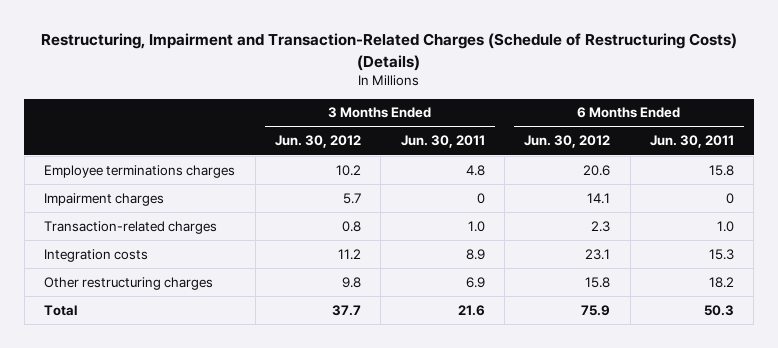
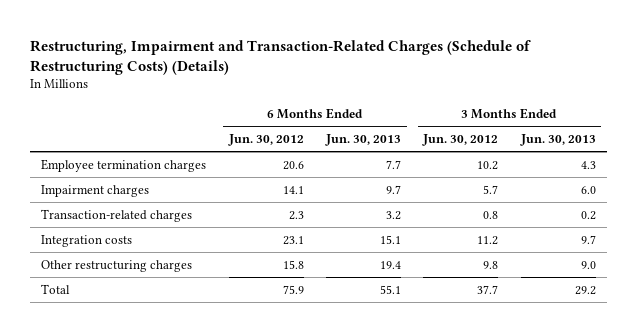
- | 3 Months Ended Jun. 30, 2012 | 3 Months Ended Jun. 30, 2011 | 6 Months Ended Jun. 30, 2012 | 6 Months Ended Jun. 30, 2011
+ | 6 Months Ended Jun. 30, 2012 | 6 Months Ended Jun. 30, 2013 | 3 Months Ended Jun. 30, 2012 | 3 Months Ended Jun. 30, 2013
- Employee terminations charges | 10.2 | 4.8 | 20.6 | 15.8
+ Employee termination charges | 20.6 | 7.7 | 10.2 | 4.3

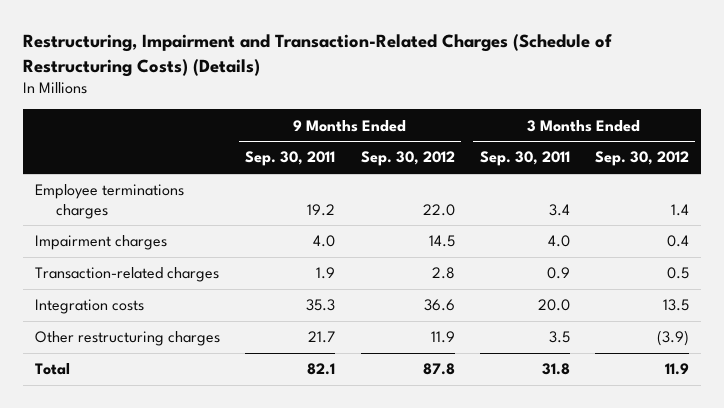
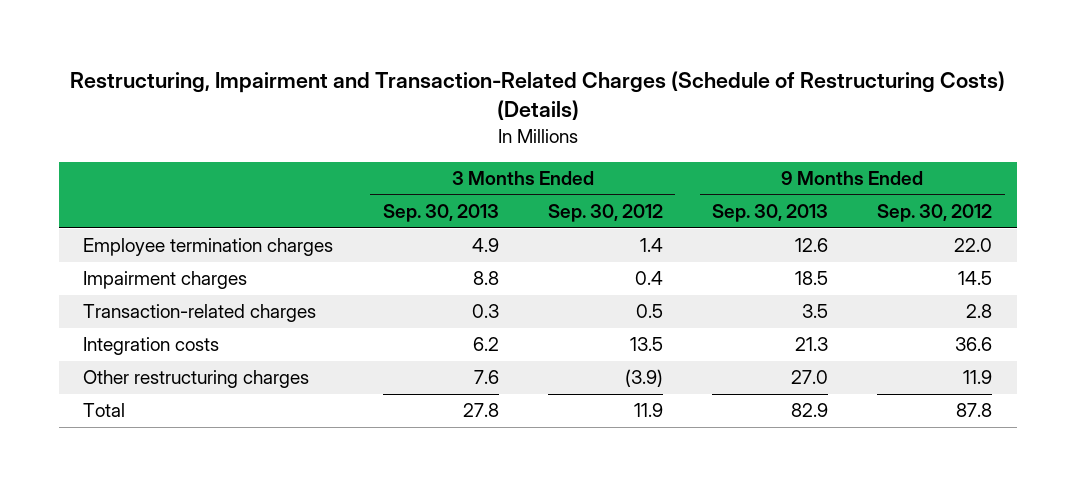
- | 9 Months Ended Sep. 30, 2011 | 9 Months Ended Sep. 30, 2012 | 3 Months Ended Sep. 30, 2011 | 3 Months Ended Sep. 30, 2012
+ | 3 Months Ended Sep. 30, 2013 | 3 Months Ended Sep. 30, 2012 | 9 Months Ended Sep. 30, 2013 | 9 Months Ended Sep. 30, 2012
- Employee terminations charges | 19.2 | 22.0 | 3.4 | 1.4
+ Employee termination charges | 4.9 | 1.4 | 12.6 | 22.0

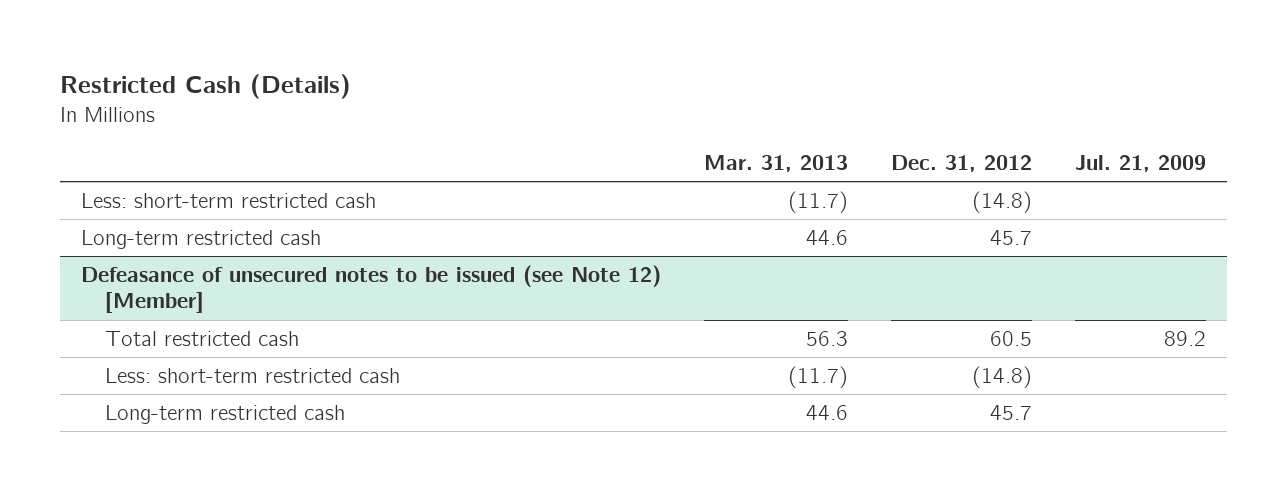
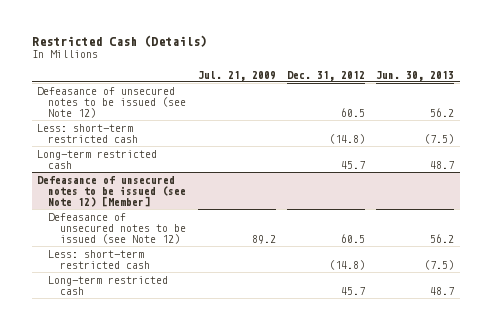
- | Mar. 31, 2013 | Dec. 31, 2012 | Jul. 21, 2009
+ | Jul. 21, 2009 | Dec. 31, 2012 | Jun. 30, 2013
+ Defeasance of unsecured notes to be issued (see Note 12) | | 60.5 | 56.2
@ Defeasance of unsecured notes to be issued (see Note 12) [Member]
- Total restricted cash | 56.3 | 60.5 | 89.2
+ Defeasance of unsecured notes to be issued (see Note 12) | 89.2 | 60.5 | 56.2

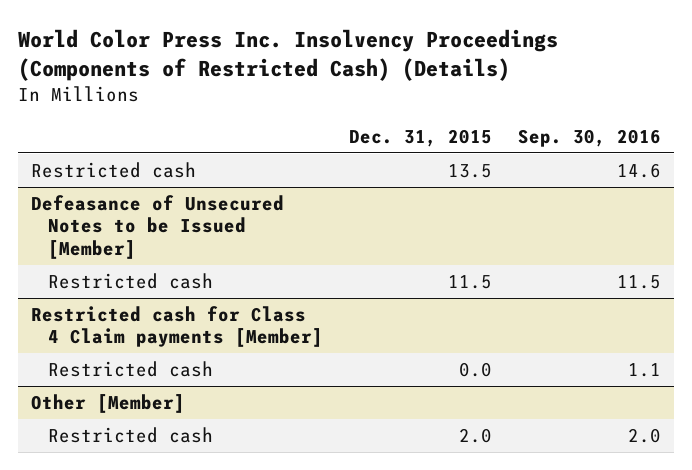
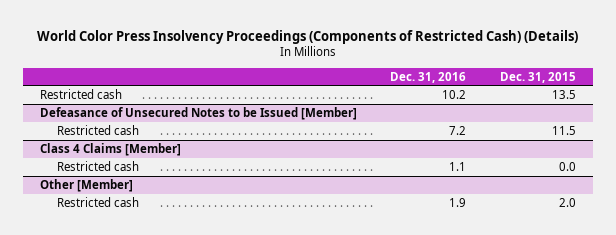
- World Color Press Inc. Insolvency Proceedings (Components of Restricted Cash) (Details)
+ World Color Press Insolvency Proceedings (Components of Restricted Cash) (Details)
- | Dec. 31, 2015 | Sep. 30, 2016
+ | Dec. 31, 2016 | Dec. 31, 2015
- Restricted cash for Class 4 Claim payments [Member]
+ Class 4 Claims [Member]

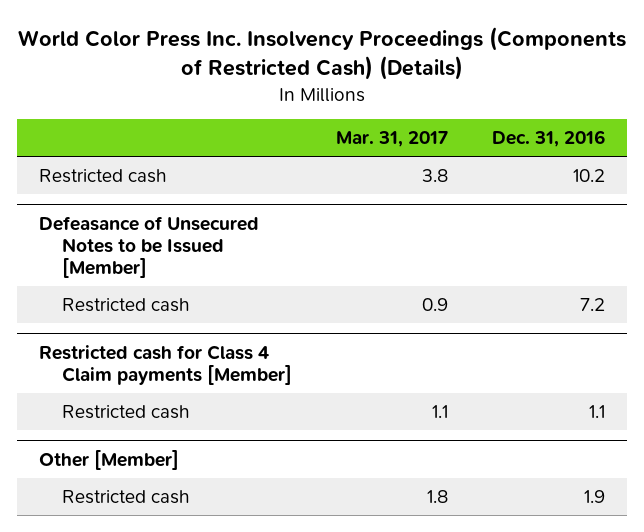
- World Color Press Insolvency Proceedings (Components of Restricted Cash) (Details)
+ World Color Press Inc. Insolvency Proceedings (Components of Restricted Cash) (Details)
- | Dec. 31, 2016 | Dec. 31, 2015
+ | Mar. 31, 2017 | Dec. 31, 2016
- Class 4 Claims [Member]
+ Restricted cash for Class 4 Claim payments [Member]

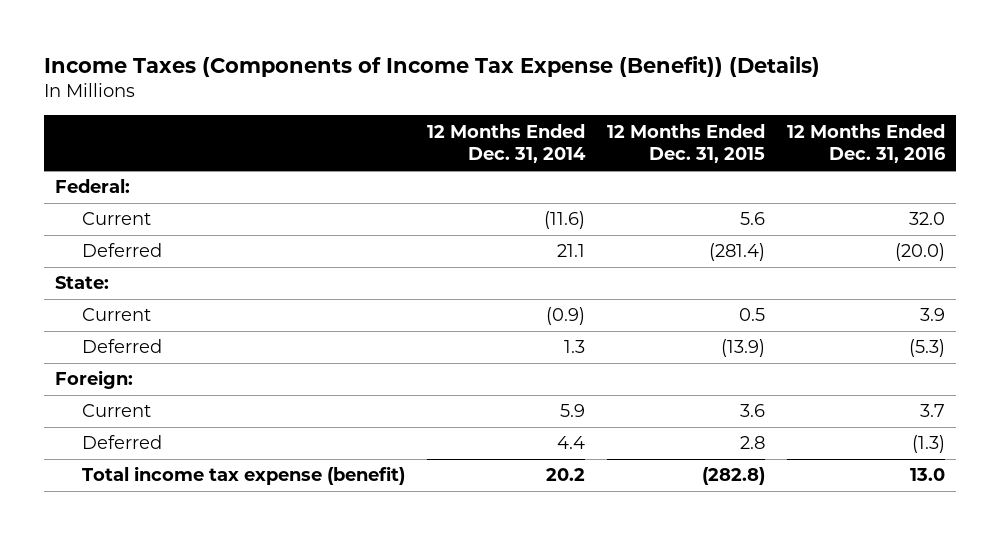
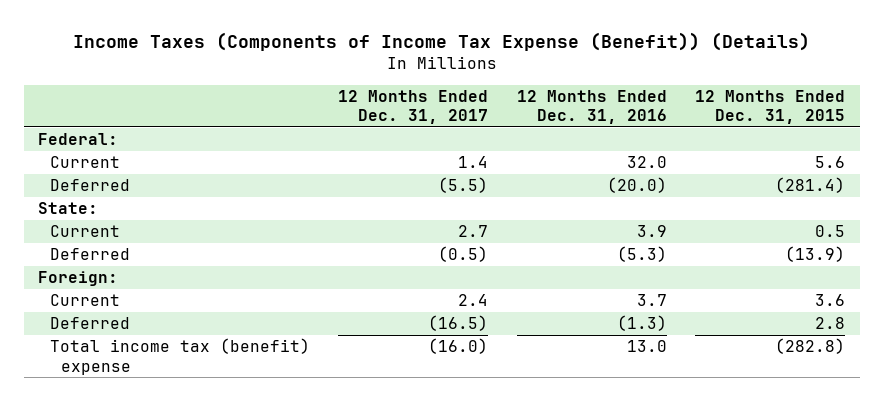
- | 12 Months Ended Dec. 31, 2014 | 12 Months Ended Dec. 31, 2015 | 12 Months Ended Dec. 31, 2016
+ | 12 Months Ended Dec. 31, 2017 | 12 Months Ended Dec. 31, 2016 | 12 Months Ended Dec. 31, 2015
- Total income tax expense (benefit) | 20.2 | (282.8) | 13.0
+ Total income tax (benefit) expense | (16.0) | 13.0 | (282.8)

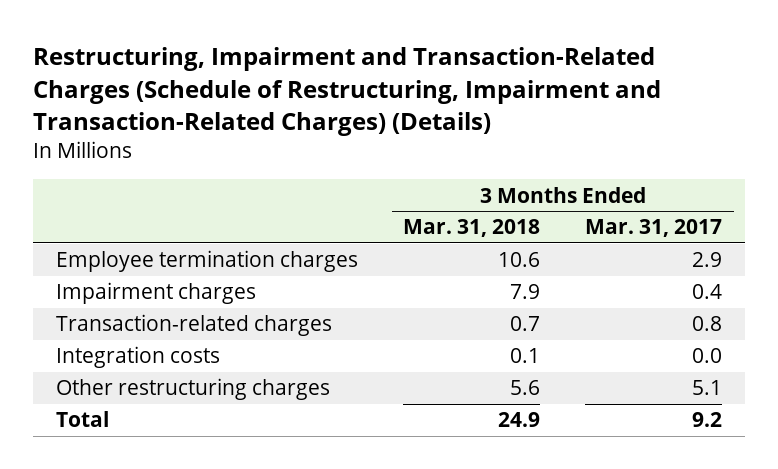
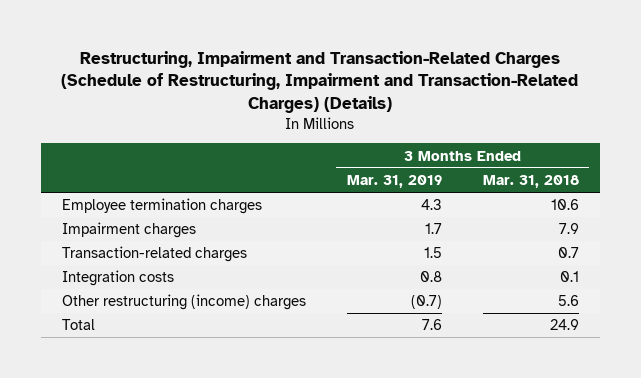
- | 3 Months Ended Mar. 31, 2018 | 3 Months Ended Mar. 31, 2017
+ | 3 Months Ended Mar. 31, 2019 | 3 Months Ended Mar. 31, 2018
- Other restructuring charges | 5.6 | 5.1
+ Other restructuring (income) charges | (0.7) | 5.6

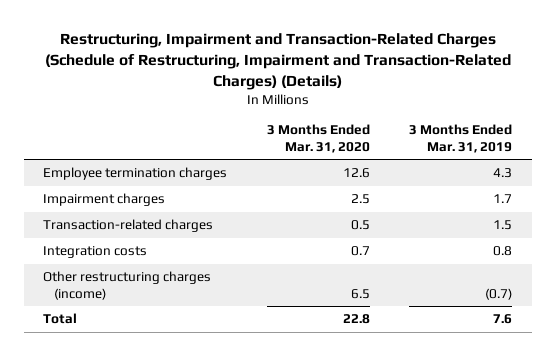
- | 3 Months Ended Mar. 31, 2019 | 3 Months Ended Mar. 31, 2018
+ | 3 Months Ended Mar. 31, 2020 | 3 Months Ended Mar. 31, 2019
- Other restructuring (income) charges | (0.7) | 5.6
+ Other restructuring charges (income) | 6.5 | (0.7)

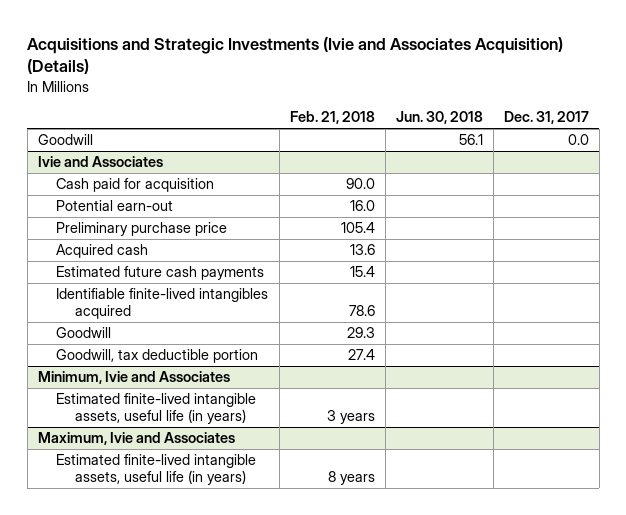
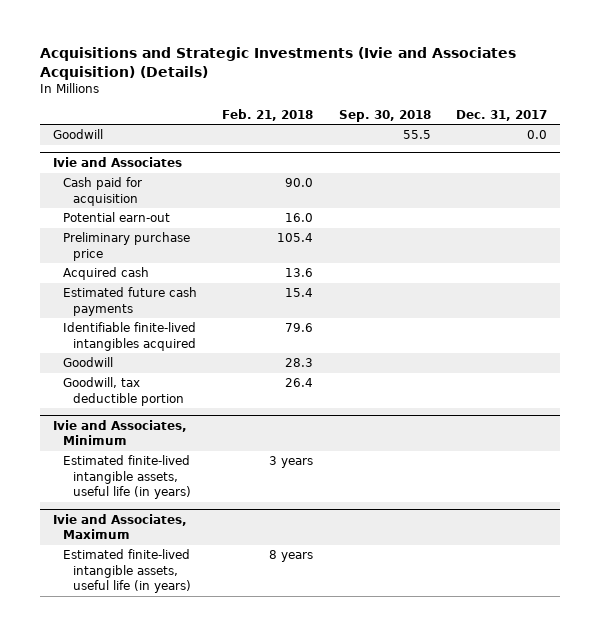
- | Feb. 21, 2018 | Jun. 30, 2018 | Dec. 31, 2017
+ | Feb. 21, 2018 | Sep. 30, 2018 | Dec. 31, 2017
@ Ivie and Associates
- Identifiable finite-lived intangibles acquired | 78.6 | |
- Goodwill | 29.3 | |
- Goodwill, tax deductible portion | 27.4 | |
- Minimum, Ivie and Associates
@ Ivie and Associates
+ Identifiable finite-lived intangibles acquired | 79.6 | |
+ Goodwill | 28.3 | |
+ Goodwill, tax deductible portion | 26.4 | |
+ Ivie and Associates, Minimum
- Maximum, Ivie and Associates
+ Ivie and Associates, Maximum

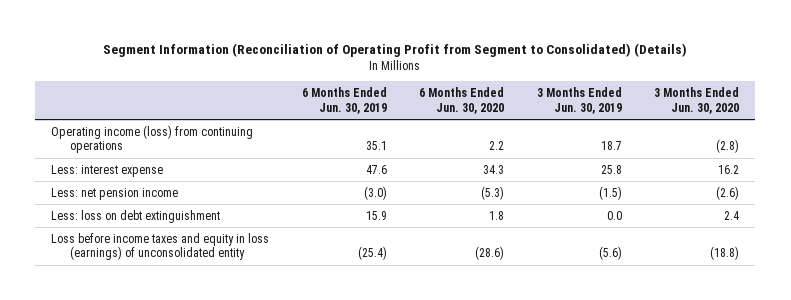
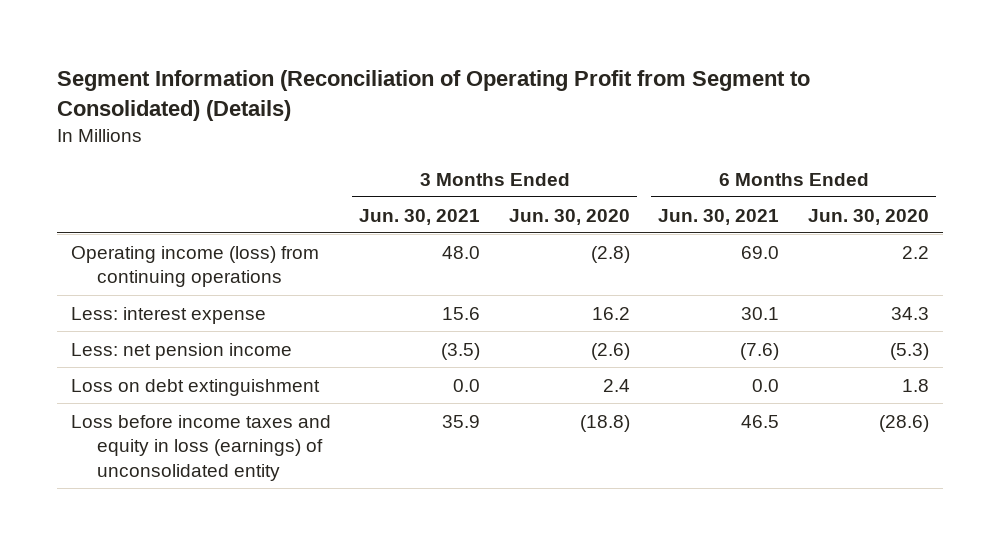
- | 6 Months Ended Jun. 30, 2019 | 6 Months Ended Jun. 30, 2020 | 3 Months Ended Jun. 30, 2019 | 3 Months Ended Jun. 30, 2020
+ | 3 Months Ended Jun. 30, 2021 | 3 Months Ended Jun. 30, 2020 | 6 Months Ended Jun. 30, 2021 | 6 Months Ended Jun. 30, 2020
- Less: loss on debt extinguishment | 15.9 | 1.8 | 0.0 | 2.4
+ Loss on debt extinguishment | 0.0 | 2.4 | 0.0 | 1.8

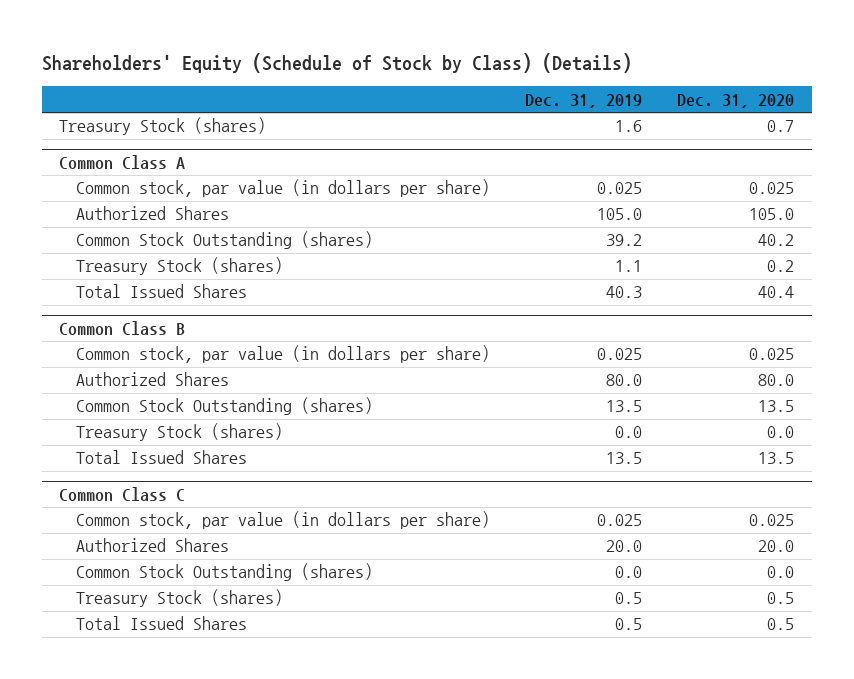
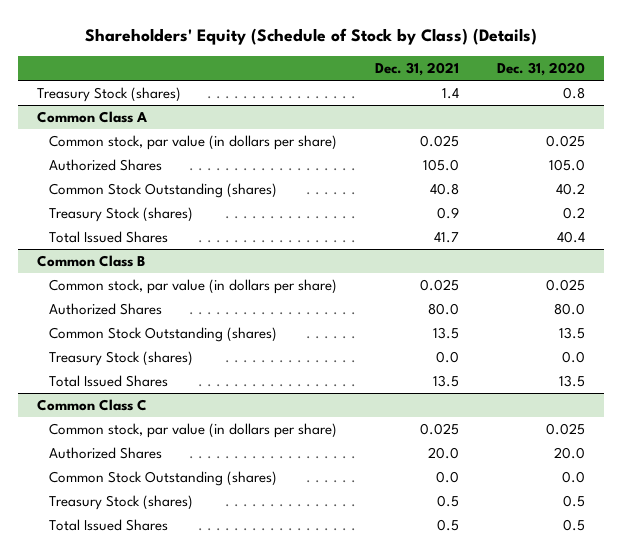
- | Dec. 31, 2019 | Dec. 31, 2020
+ | Dec. 31, 2021 | Dec. 31, 2020
- Treasury Stock (shares) | 1.6 | 0.7
+ Treasury Stock (shares) | 1.4 | 0.8

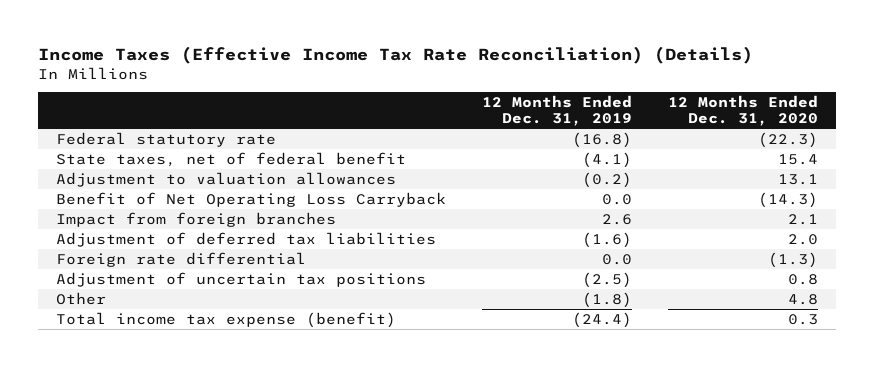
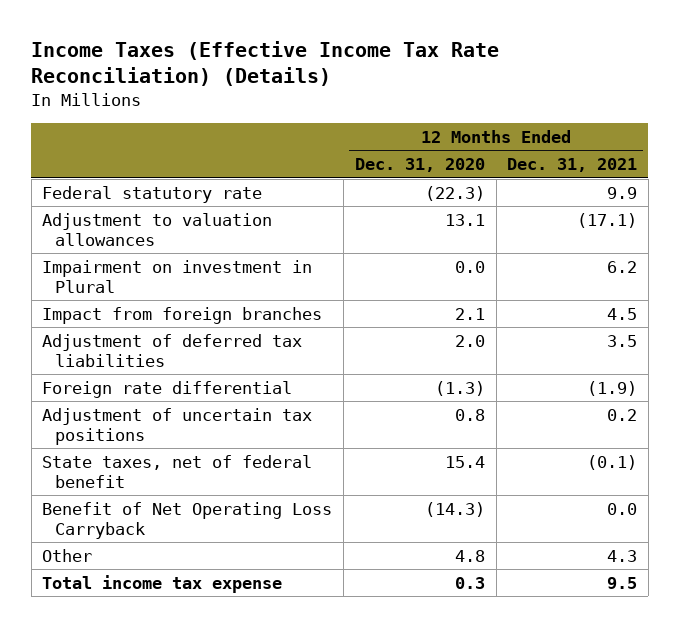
- | 12 Months Ended Dec. 31, 2019 | 12 Months Ended Dec. 31, 2020
+ | 12 Months Ended Dec. 31, 2020 | 12 Months Ended Dec. 31, 2021
+ Impairment on investment in Plural | 0.0 | 6.2
moved down: State taxes, net of federal benefit | 15.4 | (0.1)
moved down: Benefit of Net Operating Loss Carryback | (14.3) | 0.0
- Total income tax expense (benefit) | (24.4) | 0.3
+ Total income tax expense | 0.3 | 9.5

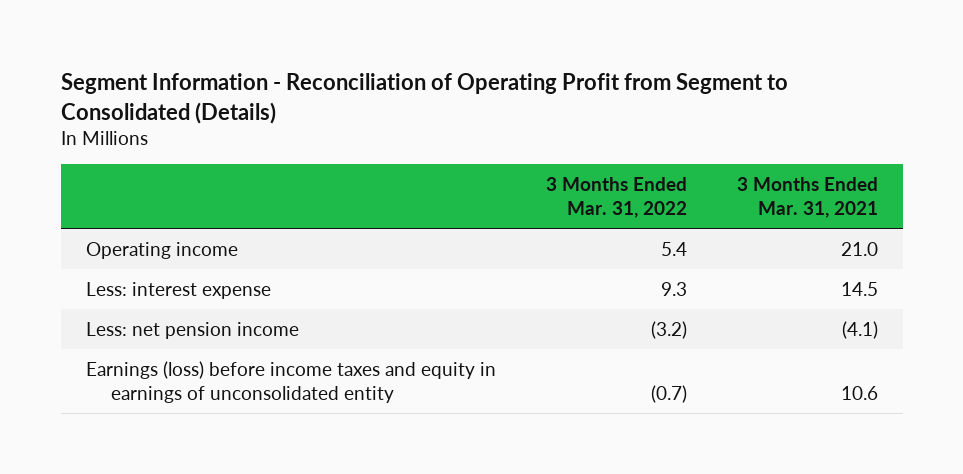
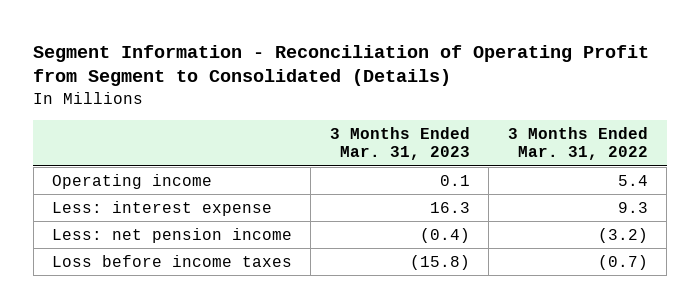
- | 3 Months Ended Mar. 31, 2022 | 3 Months Ended Mar. 31, 2021
+ | 3 Months Ended Mar. 31, 2023 | 3 Months Ended Mar. 31, 2022
- Earnings (loss) before income taxes and equity in earnings of unconsolidated entity | (0.7) | 10.6
+ Loss before income taxes | (15.8) | (0.7)

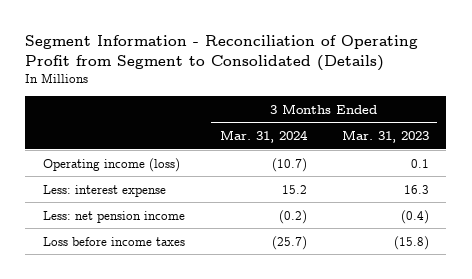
- | 3 Months Ended Mar. 31, 2023 | 3 Months Ended Mar. 31, 2022
+ | 3 Months Ended Mar. 31, 2024 | 3 Months Ended Mar. 31, 2023
- Operating income | 0.1 | 5.4
+ Operating income (loss) | (10.7) | 0.1

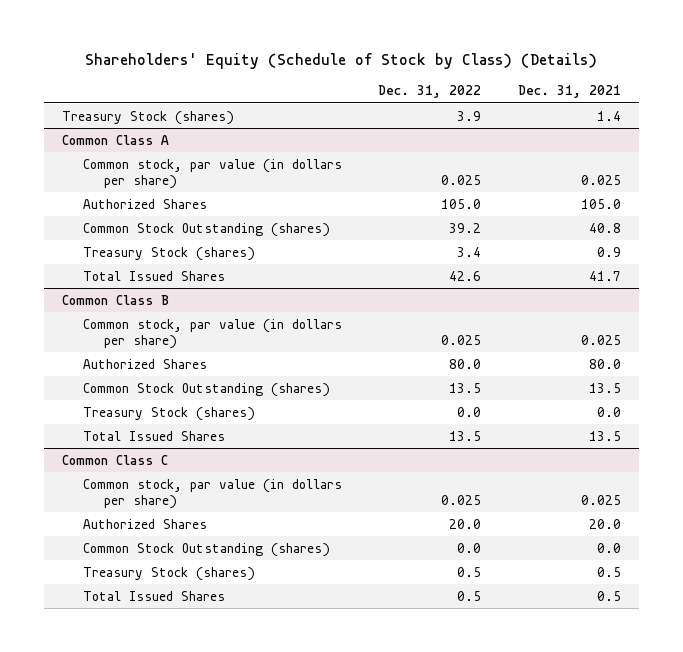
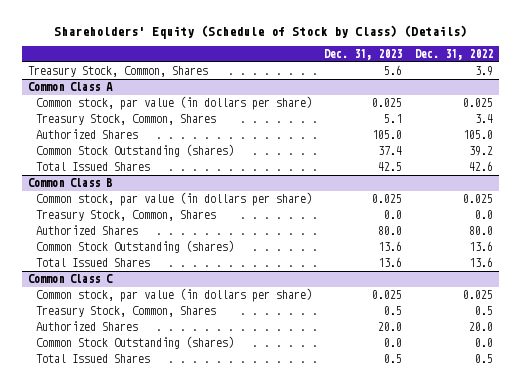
- | Dec. 31, 2022 | Dec. 31, 2021
+ | Dec. 31, 2023 | Dec. 31, 2022
- Treasury Stock (shares) | 3.9 | 1.4
+ Treasury Stock, Common, Shares | 5.6 | 3.9
@ Common Class A
+ Treasury Stock, Common, Shares | 5.1 | 3.4
- Treasury Stock (shares) | 3.4 | 0.9
@ Common Class B
+ Treasury Stock, Common, Shares | 0.0 | 0.0
- Common Stock Outstanding (shares) | 13.5 | 13.5
- Treasury Stock (shares) | 0.0 | 0.0
- Total Issued Shares | 13.5 | 13.5
+ Common Stock Outstanding (shares) | 13.6 | 13.6
+ Total Issued Shares | 13.6 | 13.6
@ Common Class C
+ Treasury Stock, Common, Shares | 0.5 | 0.5
- Treasury Stock (shares) | 0.5 | 0.5

